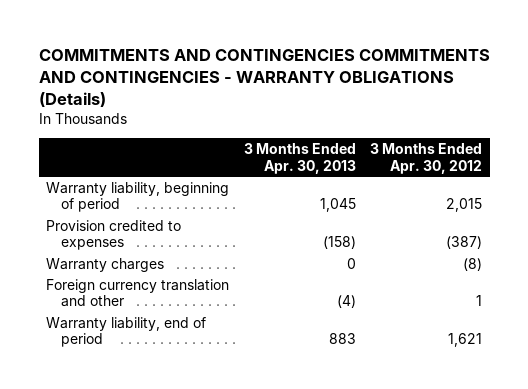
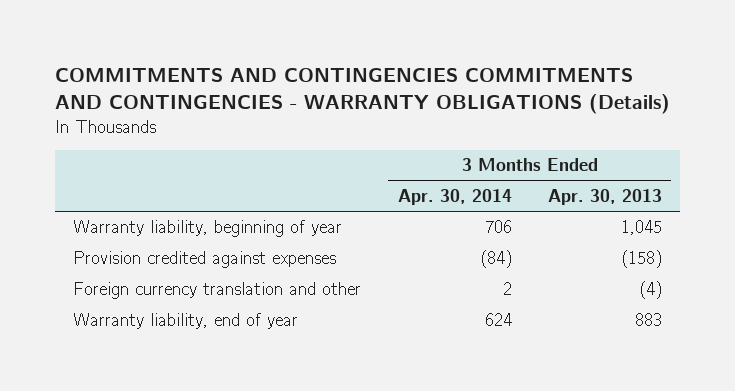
- | 3 Months Ended Apr. 30, 2013 | 3 Months Ended Apr. 30, 2012
+ | 3 Months Ended Apr. 30, 2014 | 3 Months Ended Apr. 30, 2013
- Warranty liability, beginning of period | 1,045 | 2,015
- Provision credited to expenses | (158) | (387)
- Warranty charges | 0 | (8)
+ Warranty liability, beginning of year | 706 | 1,045
+ Provision credited against expenses | (84) | (158)
- Warranty liability, end of period | 883 | 1,621
+ Warranty liability, end of year | 624 | 883

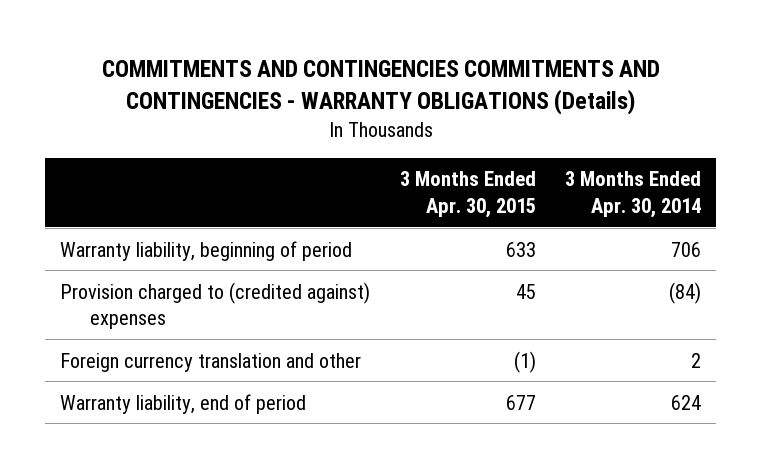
- | 3 Months Ended Apr. 30, 2014 | 3 Months Ended Apr. 30, 2013
+ | 3 Months Ended Apr. 30, 2015 | 3 Months Ended Apr. 30, 2014
- Warranty liability, beginning of year | 706 | 1,045
- Provision credited against expenses | (84) | (158)
+ Warranty liability, beginning of period | 633 | 706
+ Provision charged to (credited against) expenses | 45 | (84)
- Warranty liability, end of year | 624 | 883
+ Warranty liability, end of period | 677 | 624

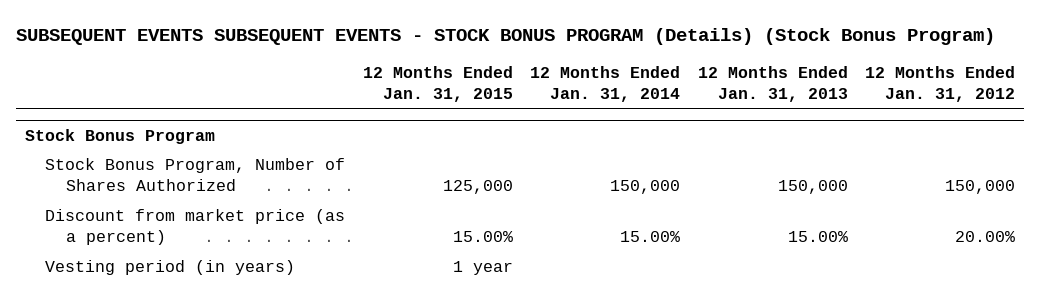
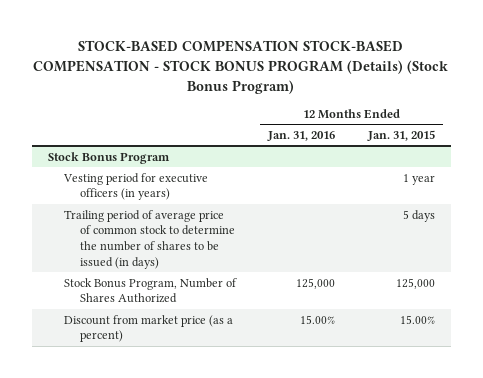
- SUBSEQUENT EVENTS SUBSEQUENT EVENTS - STOCK BONUS PROGRAM (Details) (Stock Bonus Program)
+ STOCK-BASED COMPENSATION STOCK-BASED COMPENSATION - STOCK BONUS PROGRAM (Details) (Stock Bonus Program)
- | 12 Months Ended Jan. 31, 2015 | 12 Months Ended Jan. 31, 2014 | 12 Months Ended Jan. 31, 2013 | 12 Months Ended Jan. 31, 2012
+ | 12 Months Ended Jan. 31, 2016 | 12 Months Ended Jan. 31, 2015
@ Stock Bonus Program
+ Vesting period for executive officers (in years) | | 1 year
+ Trailing period of average price of common stock to determine the number of shares to be issued (in days) | | 5 days
- Vesting period (in years) | 1 year | | |

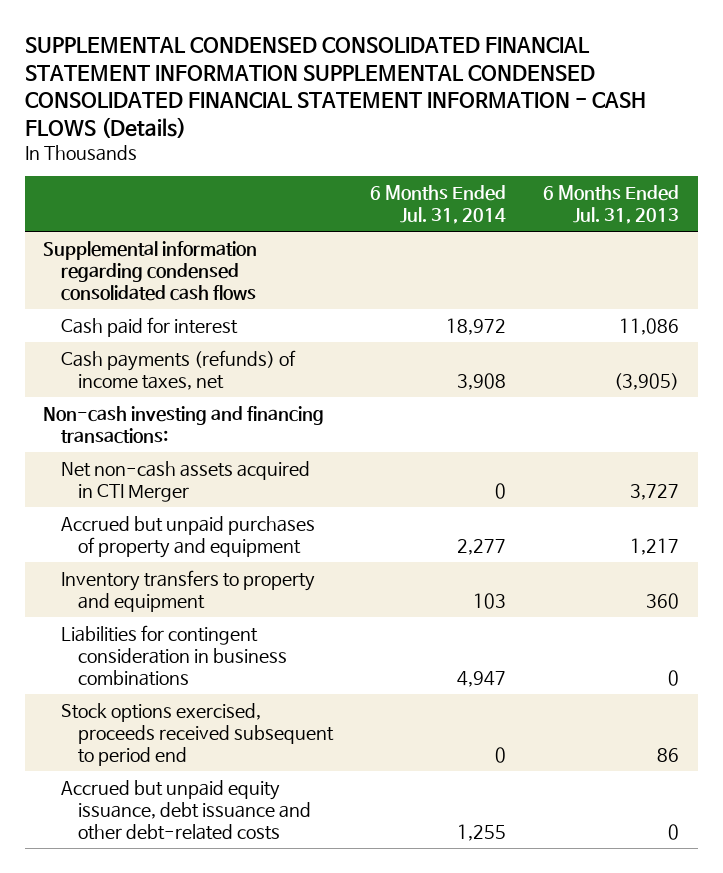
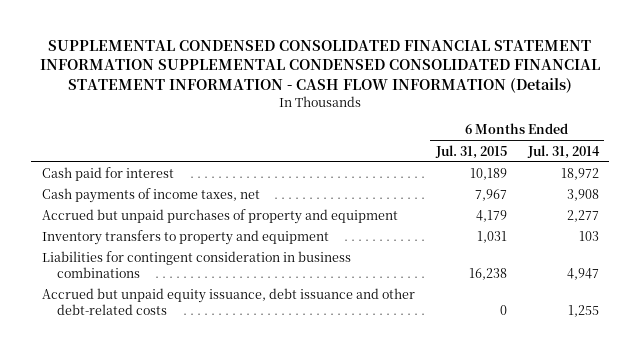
- SUPPLEMENTAL CONDENSED CONSOLIDATED FINANCIAL STATEMENT INFORMATION SUPPLEMENTAL CONDENSED CONSOLIDATED FINANCIAL STATEMENT INFORMATION - CASH FLOWS (Details)
+ SUPPLEMENTAL CONDENSED CONSOLIDATED FINANCIAL STATEMENT INFORMATION SUPPLEMENTAL CONDENSED CONSOLIDATED FINANCIAL STATEMENT INFORMATION - CASH FLOW INFORMATION (Details)
- | 6 Months Ended Jul. 31, 2014 | 6 Months Ended Jul. 31, 2013
+ | 6 Months Ended Jul. 31, 2015 | 6 Months Ended Jul. 31, 2014
- Supplemental information regarding condensed consolidated cash flows
- Cash payments (refunds) of income taxes, net | 3,908 | (3,905)
- Non-cash investing and financing transactions:
- Net non-cash assets acquired in CTI Merger | 0 | 3,727
+ Cash payments of income taxes, net | 7,967 | 3,908
- Stock options exercised, proceeds received subsequent to period end | 0 | 86

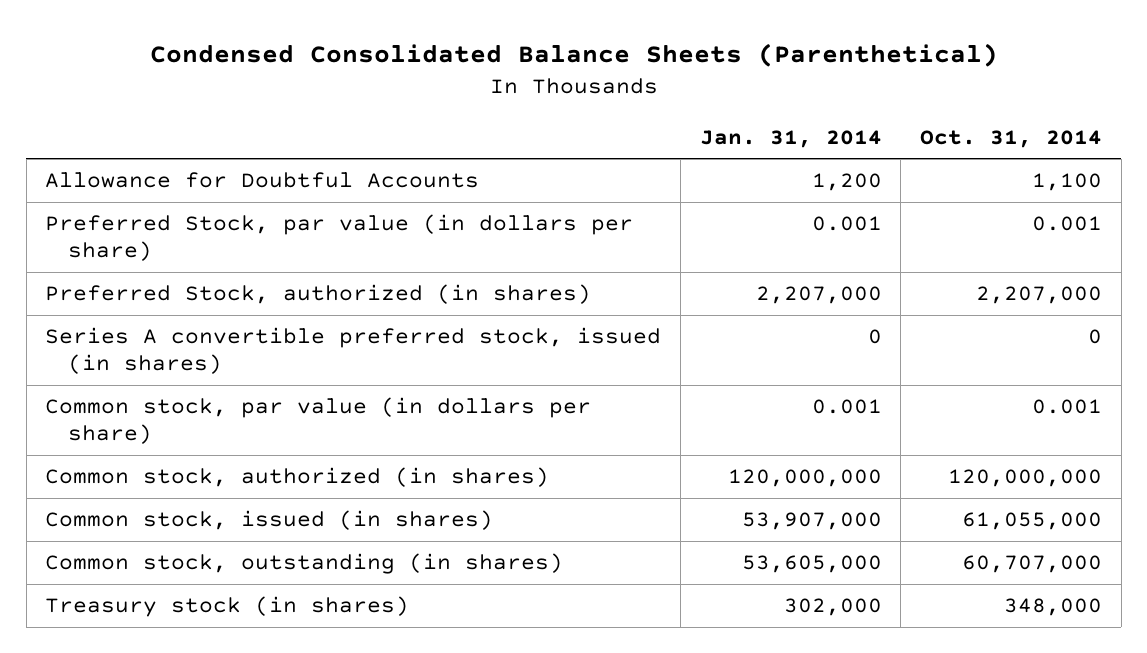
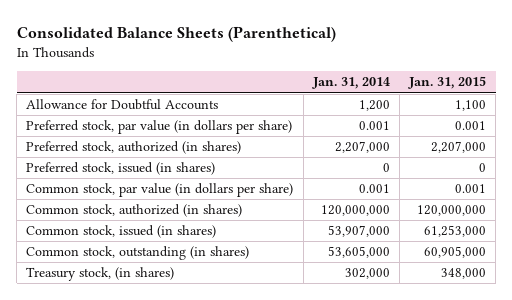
- Condensed Consolidated Balance Sheets (Parenthetical)
+ Consolidated Balance Sheets (Parenthetical)
- | Jan. 31, 2014 | Oct. 31, 2014
+ | Jan. 31, 2014 | Jan. 31, 2015
- Preferred Stock, par value (in dollars per share) | 0.001 | 0.001
- Preferred Stock, authorized (in shares) | 2,207,000 | 2,207,000
- Series A convertible preferred stock, issued (in shares) | 0 | 0
+ Preferred stock, par value (in dollars per share) | 0.001 | 0.001
+ Preferred stock, authorized (in shares) | 2,207,000 | 2,207,000
+ Preferred stock, issued (in shares) | 0 | 0
- Treasury stock (in shares) | 302,000 | 348,000
+ Treasury stock, (in shares) | 302,000 | 348,000

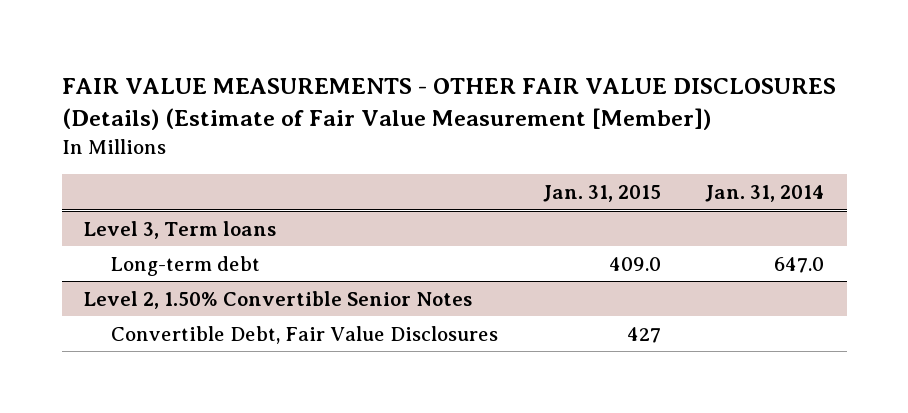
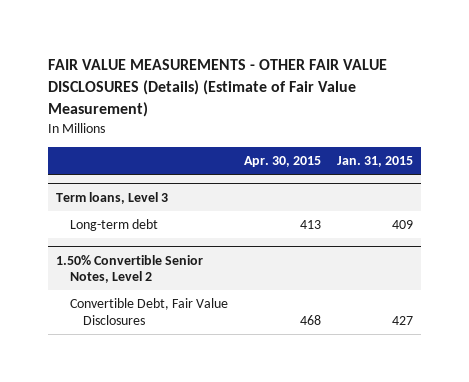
- FAIR VALUE MEASUREMENTS - OTHER FAIR VALUE DISCLOSURES (Details) (Estimate of Fair Value Measurement [Member])
+ FAIR VALUE MEASUREMENTS - OTHER FAIR VALUE DISCLOSURES (Details) (Estimate of Fair Value Measurement)
- | Jan. 31, 2015 | Jan. 31, 2014
+ | Apr. 30, 2015 | Jan. 31, 2015
- Level 3, Term loans
- Long-term debt | 409.0 | 647.0
- Level 2, 1.50% Convertible Senior Notes
+ Term loans, Level 3
+ Long-term debt | 413 | 409
+ 1.50% Convertible Senior Notes, Level 2

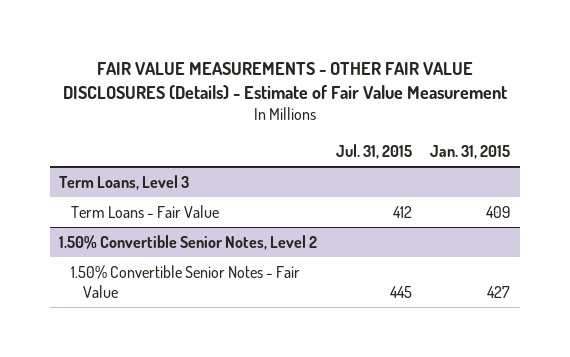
- FAIR VALUE MEASUREMENTS - OTHER FAIR VALUE DISCLOSURES (Details) (Estimate of Fair Value Measurement)
+ FAIR VALUE MEASUREMENTS - OTHER FAIR VALUE DISCLOSURES (Details) - Estimate of Fair Value Measurement
- | Apr. 30, 2015 | Jan. 31, 2015
+ | Jul. 31, 2015 | Jan. 31, 2015
- Term loans, Level 3
- Long-term debt | 413 | 409
+ Term Loans, Level 3
+ Term Loans - Fair Value | 412 | 409
@ 1.50% Convertible Senior Notes, Level 2
- Convertible Debt, Fair Value Disclosures | 468 | 427
+ 1.50% Convertible Senior Notes - Fair Value | 445 | 427

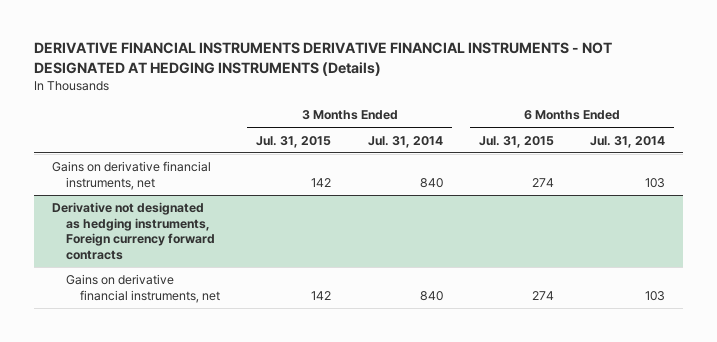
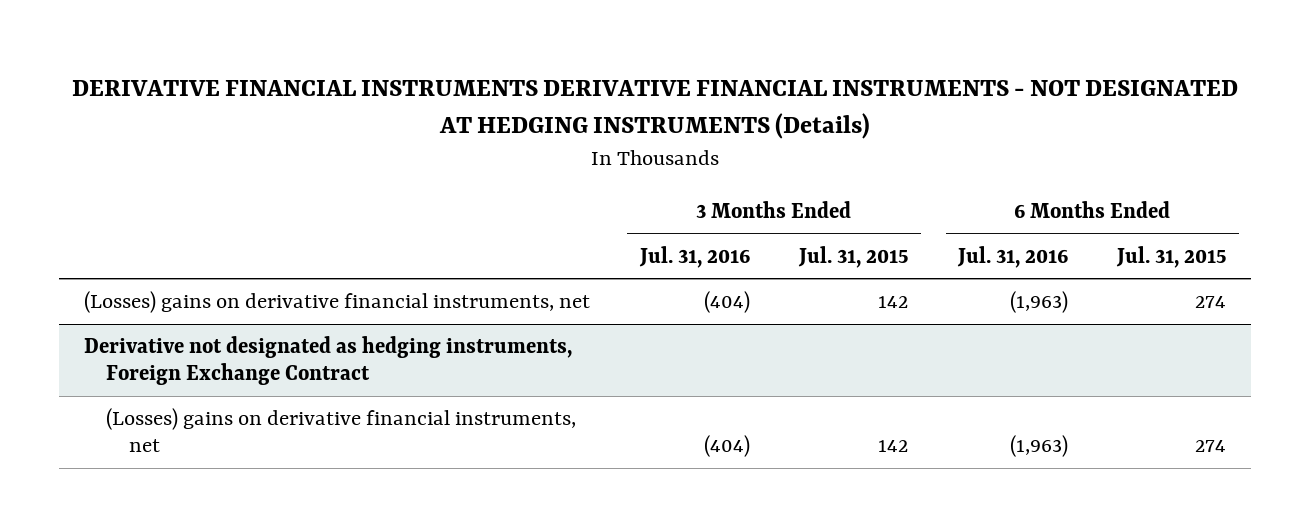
- | 3 Months Ended Jul. 31, 2015 | 3 Months Ended Jul. 31, 2014 | 6 Months Ended Jul. 31, 2015 | 6 Months Ended Jul. 31, 2014
+ | 3 Months Ended Jul. 31, 2016 | 3 Months Ended Jul. 31, 2015 | 6 Months Ended Jul. 31, 2016 | 6 Months Ended Jul. 31, 2015
- Gains on derivative financial instruments, net | 142 | 840 | 274 | 103
- Derivative not designated as hedging instruments, Foreign currency forward contracts
- Gains on derivative financial instruments, net | 142 | 840 | 274 | 103
+ (Losses) gains on derivative financial instruments, net | (404) | 142 | (1,963) | 274
+ Derivative not designated as hedging instruments, Foreign Exchange Contract
+ (Losses) gains on derivative financial instruments, net | (404) | 142 | (1,963) | 274

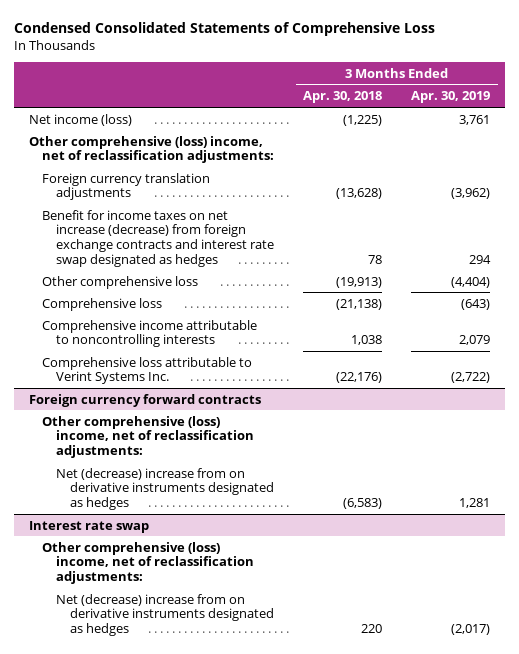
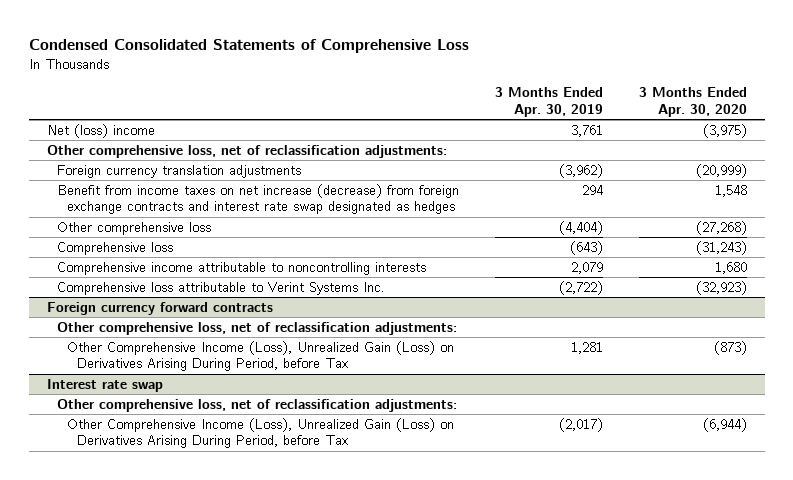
- | 3 Months Ended Apr. 30, 2018 | 3 Months Ended Apr. 30, 2019
+ | 3 Months Ended Apr. 30, 2019 | 3 Months Ended Apr. 30, 2020
- Net income (loss) | (1,225) | 3,761
- Other comprehensive (loss) income, net of reclassification adjustments:
+ Net (loss) income | 3,761 | (3,975)
+ Other comprehensive loss, net of reclassification adjustments:
- Benefit for income taxes on net increase (decrease) from foreign exchange contracts and interest rate swap designated as hedges | 78 | 294
+ Benefit from income taxes on net increase (decrease) from foreign exchange contracts and interest rate swap designated as hedges | 294 | 1,548
@ Foreign currency forward contracts
- Other comprehensive (loss) income, net of reclassification adjustments:
- Net (decrease) increase from on derivative instruments designated as hedges | (6,583) | 1,281
+ Other comprehensive loss, net of reclassification adjustments:
+ Other Comprehensive Income (Loss), Unrealized Gain (Loss) on Derivatives Arising During Period, before Tax | 1,281 | (873)
@ Interest rate swap
- Other comprehensive (loss) income, net of reclassification adjustments:
- Net (decrease) increase from on derivative instruments designated as hedges | 220 | (2,017)
+ Other comprehensive loss, net of reclassification adjustments:
+ Other Comprehensive Income (Loss), Unrealized Gain (Loss) on Derivatives Arising During Period, before Tax | (2,017) | (6,944)

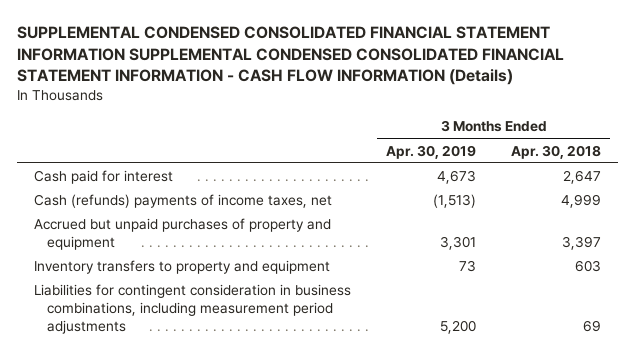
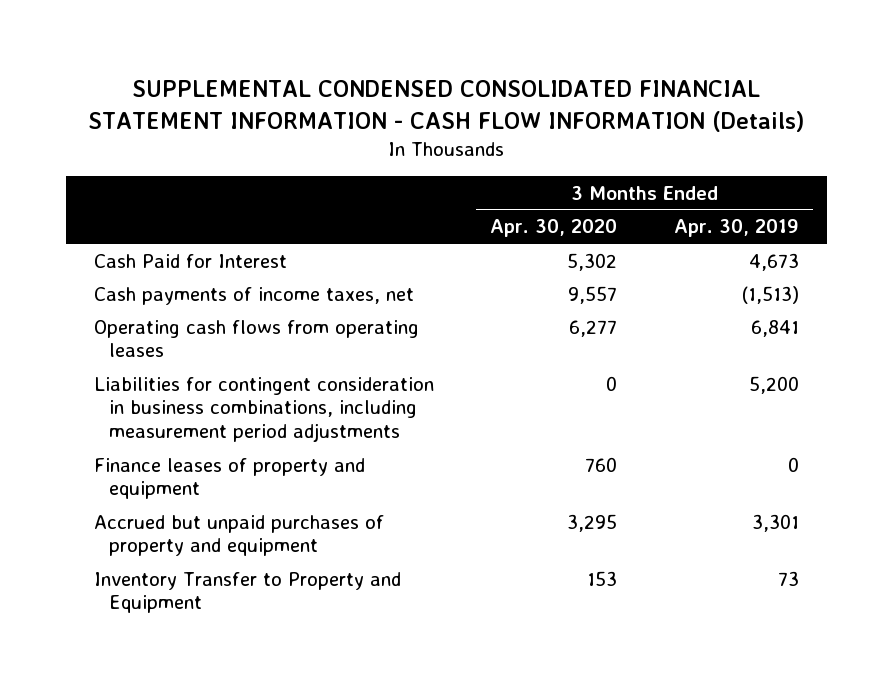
- SUPPLEMENTAL CONDENSED CONSOLIDATED FINANCIAL STATEMENT INFORMATION SUPPLEMENTAL CONDENSED CONSOLIDATED FINANCIAL STATEMENT INFORMATION - CASH FLOW INFORMATION (Details)
+ SUPPLEMENTAL CONDENSED CONSOLIDATED FINANCIAL STATEMENT INFORMATION - CASH FLOW INFORMATION (Details)
- | 3 Months Ended Apr. 30, 2019 | 3 Months Ended Apr. 30, 2018
+ | 3 Months Ended Apr. 30, 2020 | 3 Months Ended Apr. 30, 2019
- Cash paid for interest | 4,673 | 2,647
- Cash (refunds) payments of income taxes, net | (1,513) | 4,999
- Inventory transfers to property and equipment | 73 | 603
+ Cash Paid for Interest | 5,302 | 4,673
+ Cash payments of income taxes, net | 9,557 | (1,513)
+ Operating cash flows from operating leases | 6,277 | 6,841
+ Finance leases of property and equipment | 760 | 0
moved down: Accrued but unpaid purchases of property and equipment | 3,295 | 3,301
+ Inventory Transfer to Property and Equipment | 153 | 73

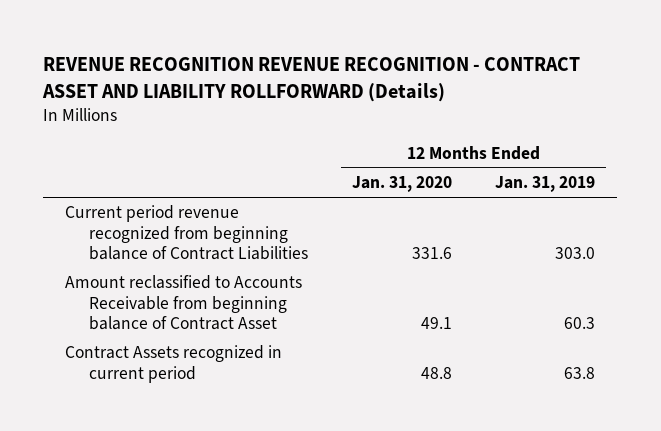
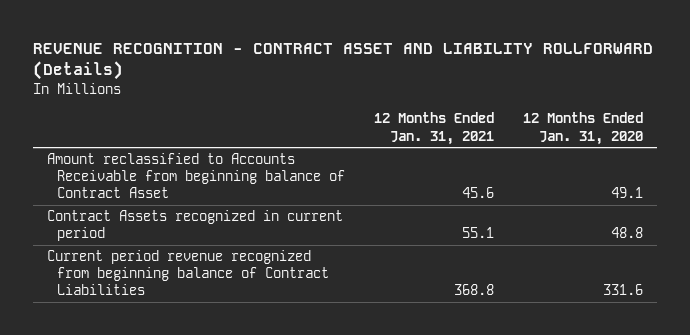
- REVENUE RECOGNITION REVENUE RECOGNITION - CONTRACT ASSET AND LIABILITY ROLLFORWARD (Details)
+ REVENUE RECOGNITION - CONTRACT ASSET AND LIABILITY ROLLFORWARD (Details)
- | 12 Months Ended Jan. 31, 2020 | 12 Months Ended Jan. 31, 2019
+ | 12 Months Ended Jan. 31, 2021 | 12 Months Ended Jan. 31, 2020
moved down: Current period revenue recognized from beginning balance of Contract Liabilities | 368.8 | 331.6

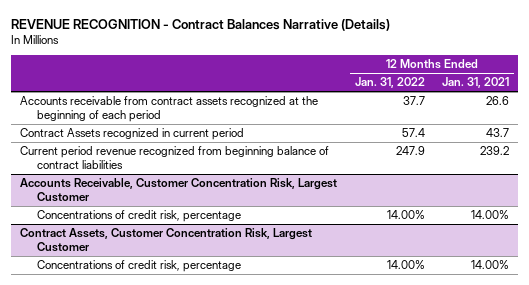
- REVENUE RECOGNITION - CONTRACT ASSET AND LIABILITY ROLLFORWARD (Details)
+ REVENUE RECOGNITION - Contract Balances Narrative (Details)
- | 12 Months Ended Jan. 31, 2021 | 12 Months Ended Jan. 31, 2020
+ | 12 Months Ended Jan. 31, 2022 | 12 Months Ended Jan. 31, 2021
- Amount reclassified to Accounts Receivable from beginning balance of Contract Asset | 45.6 | 49.1
- Contract Assets recognized in current period | 55.1 | 48.8
- Current period revenue recognized from beginning balance of Contract Liabilities | 368.8 | 331.6
+ Accounts receivable from contract assets recognized at the beginning of each period | 37.7 | 26.6
+ Contract Assets recognized in current period | 57.4 | 43.7
+ Current period revenue recognized from beginning balance of contract liabilities | 247.9 | 239.2
+ Accounts Receivable, Customer Concentration Risk, Largest Customer
+ Concentrations of credit risk, percentage | 14.00% | 14.00%
+ Contract Assets, Customer Concentration Risk, Largest Customer
+ Concentrations of credit risk, percentage | 14.00% | 14.00%

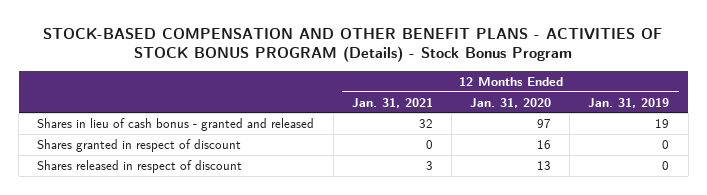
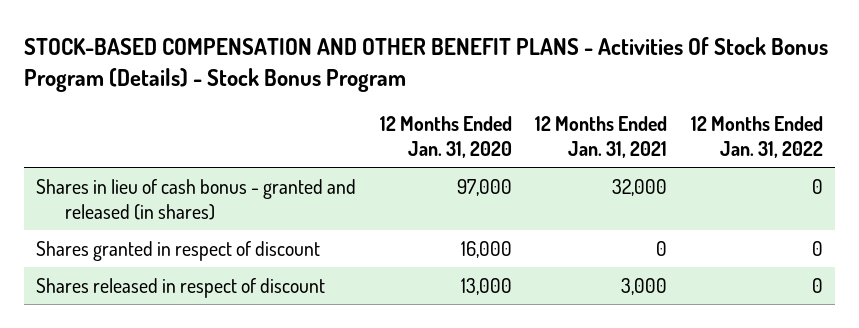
- STOCK-BASED COMPENSATION AND OTHER BENEFIT PLANS - ACTIVITIES OF STOCK BONUS PROGRAM (Details) - Stock Bonus Program
+ STOCK-BASED COMPENSATION AND OTHER BENEFIT PLANS - Activities Of Stock Bonus Program (Details) - Stock Bonus Program
- | 12 Months Ended Jan. 31, 2021 | 12 Months Ended Jan. 31, 2020 | 12 Months Ended Jan. 31, 2019
+ | 12 Months Ended Jan. 31, 2020 | 12 Months Ended Jan. 31, 2021 | 12 Months Ended Jan. 31, 2022
- Shares in lieu of cash bonus - granted and released | 32 | 97 | 19
- Shares granted in respect of discount | 0 | 16 | 0
- Shares released in respect of discount | 3 | 13 | 0
+ Shares in lieu of cash bonus - granted and released (in shares) | 97,000 | 32,000 | 0
+ Shares granted in respect of discount | 16,000 | 0 | 0
+ Shares released in respect of discount | 13,000 | 3,000 | 0

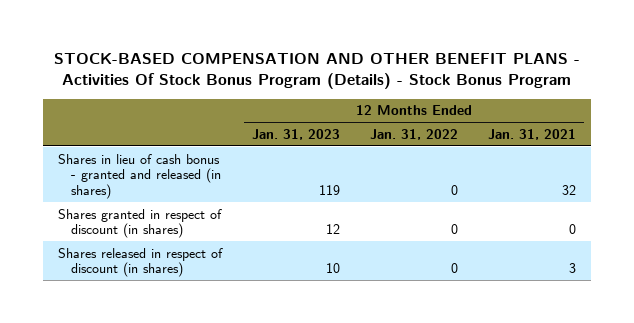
- | 12 Months Ended Jan. 31, 2020 | 12 Months Ended Jan. 31, 2021 | 12 Months Ended Jan. 31, 2022
+ | 12 Months Ended Jan. 31, 2023 | 12 Months Ended Jan. 31, 2022 | 12 Months Ended Jan. 31, 2021
- Shares in lieu of cash bonus - granted and released (in shares) | 97,000 | 32,000 | 0
- Shares granted in respect of discount | 16,000 | 0 | 0
- Shares released in respect of discount | 13,000 | 3,000 | 0
+ Shares in lieu of cash bonus - granted and released (in shares) | 119 | 0 | 32
+ Shares granted in respect of discount (in shares) | 12 | 0 | 0
+ Shares released in respect of discount (in shares) | 10 | 0 | 3

